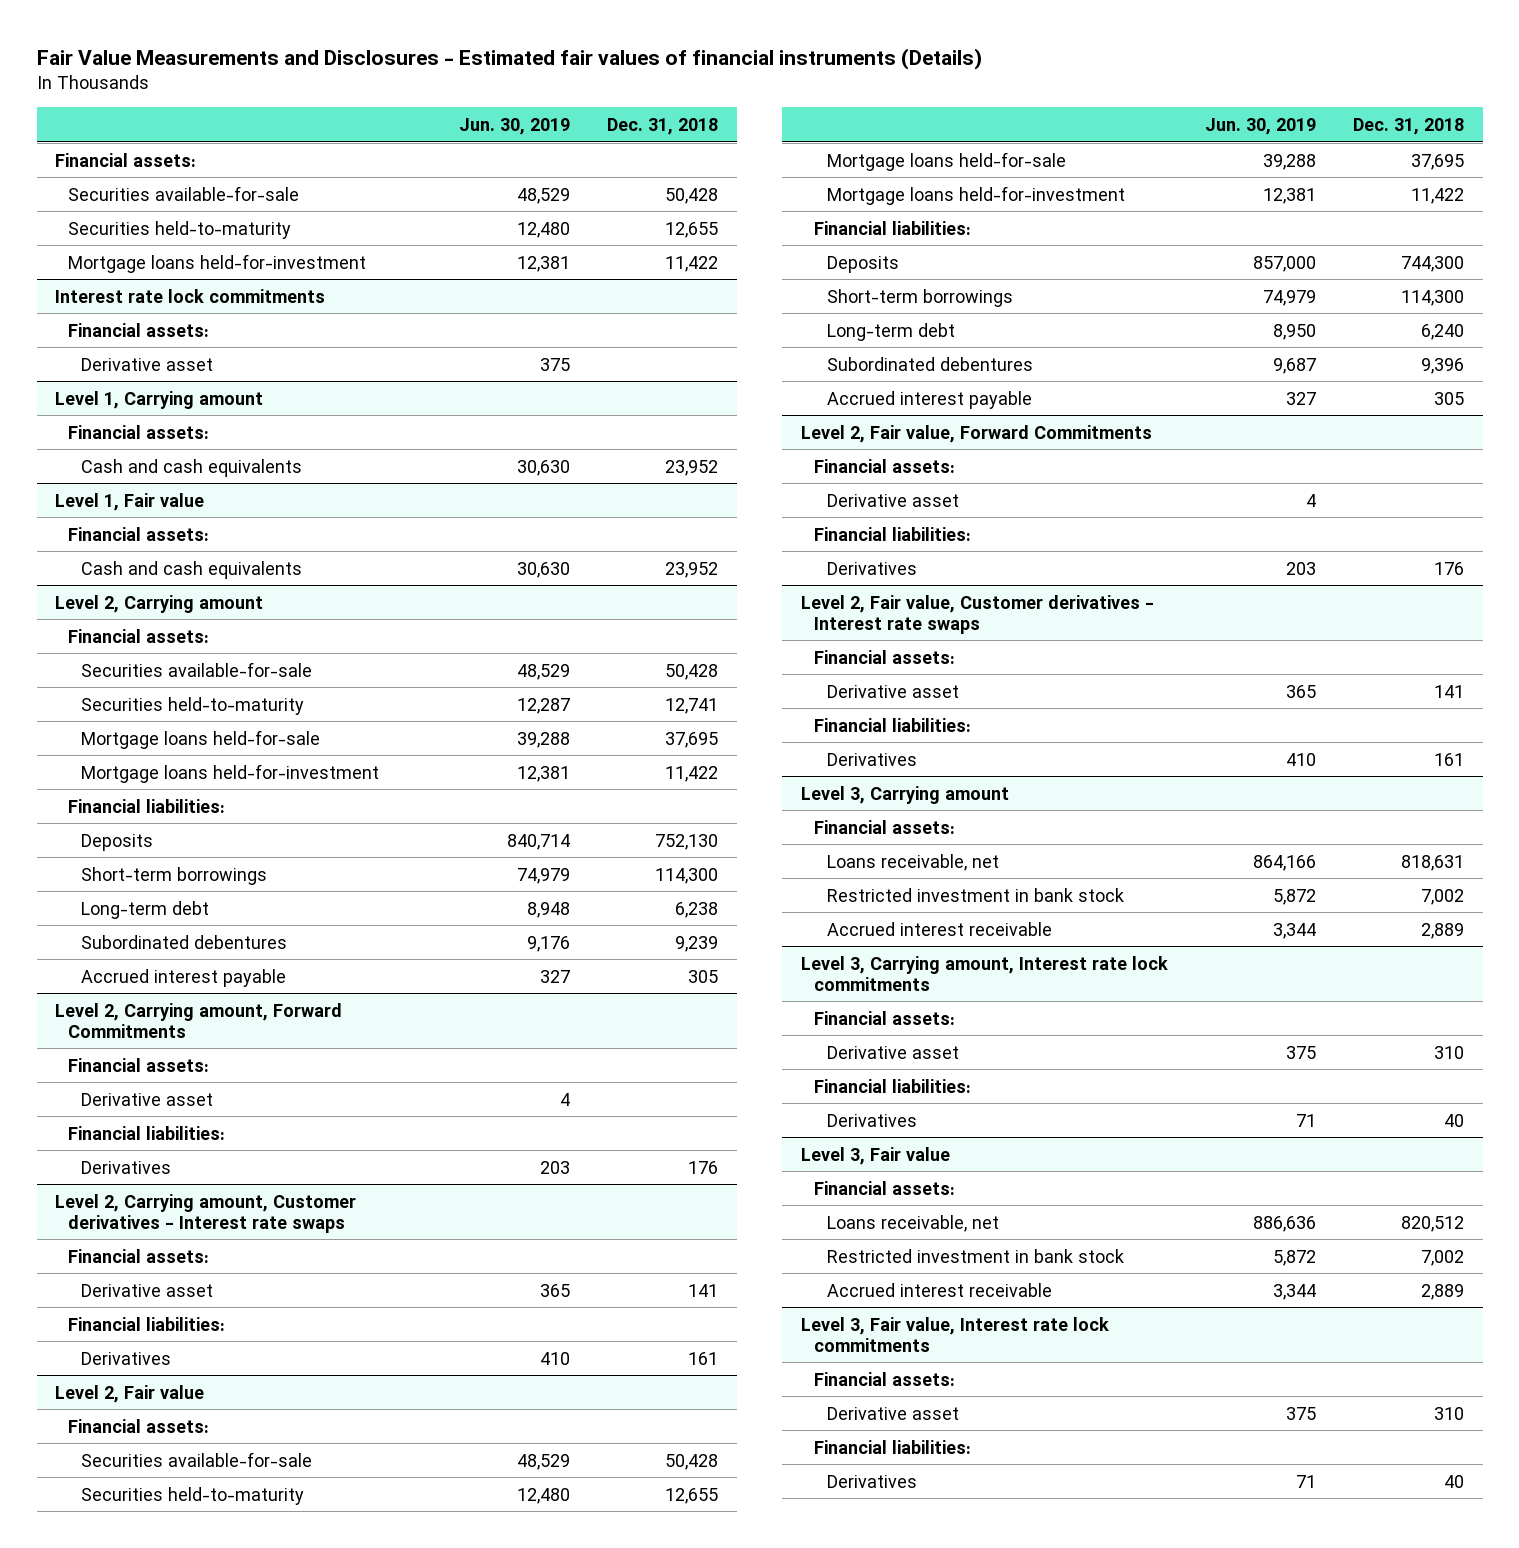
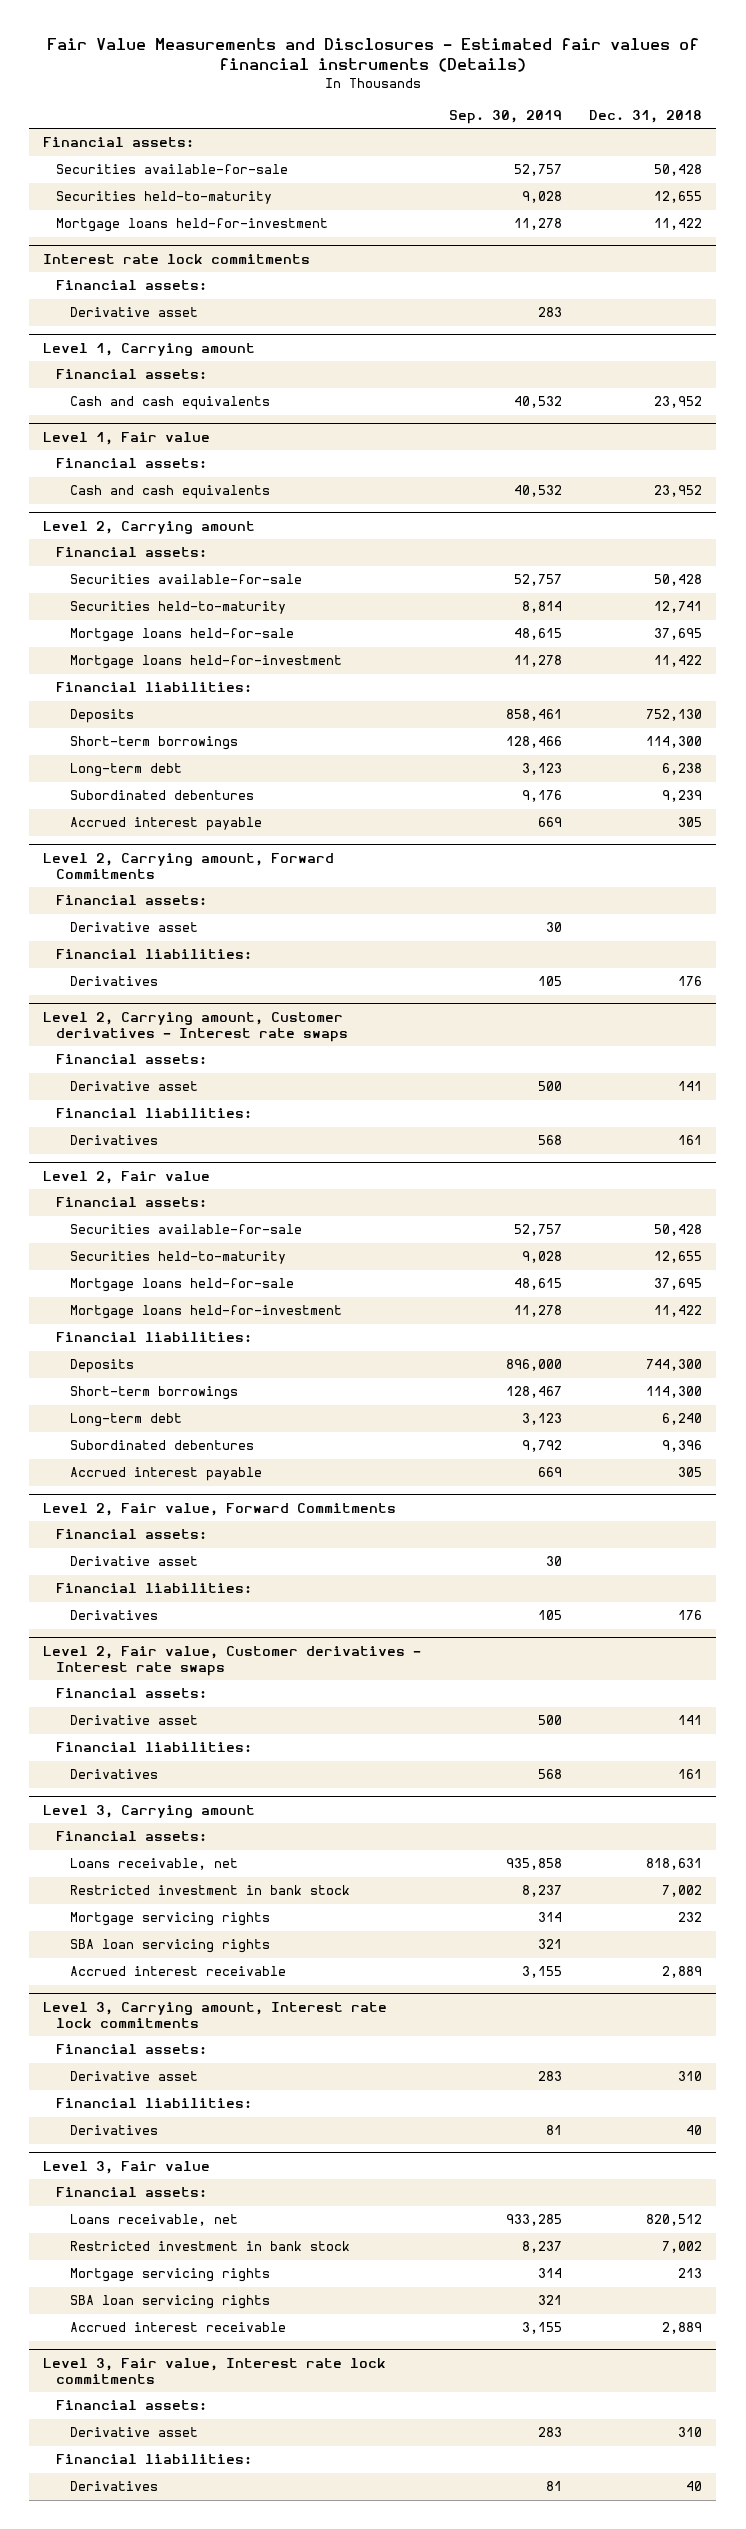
- | Jun. 30, 2019 | Dec. 31, 2018
+ | Sep. 30, 2019 | Dec. 31, 2018
@ Level 3, Carrying amount
+ Mortgage servicing rights | 314 | 232
+ SBA loan servicing rights | 321 |
@ Level 3, Fair value
+ Mortgage servicing rights | 314 | 213
+ SBA loan servicing rights | 321 |

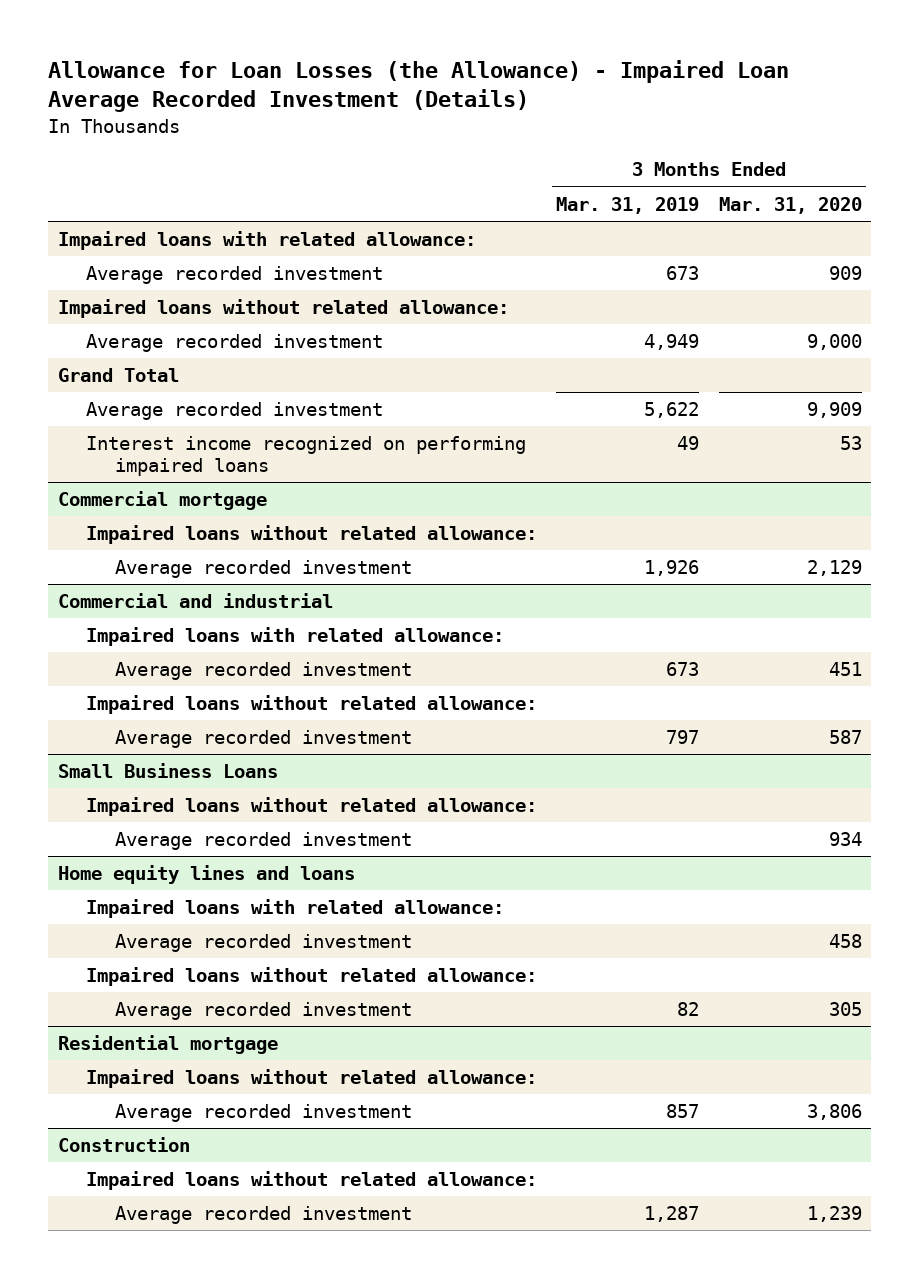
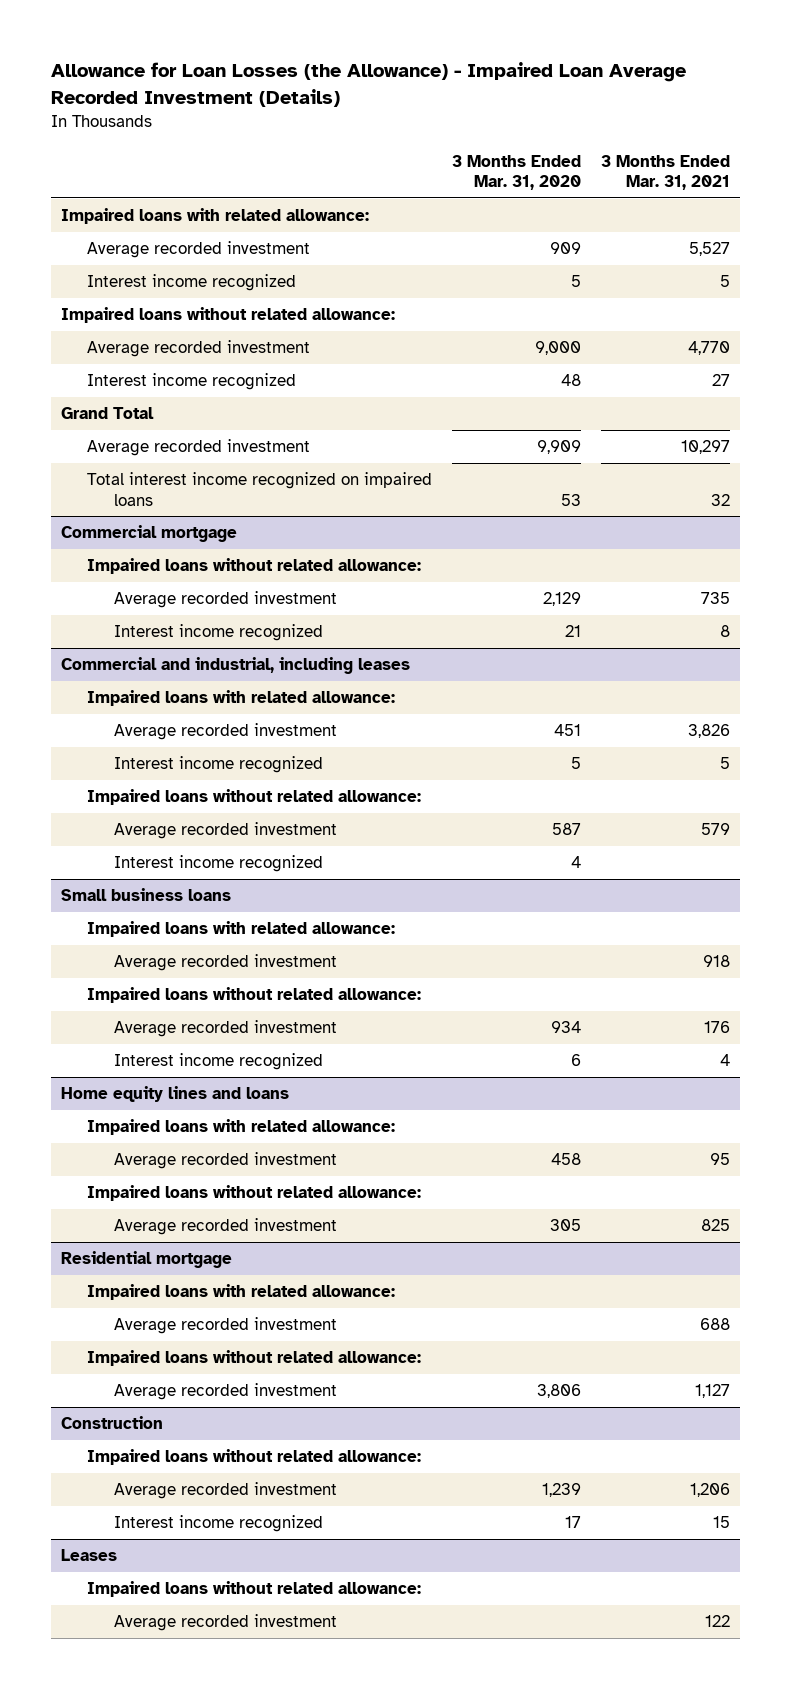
- | 3 Months Ended Mar. 31, 2019 | 3 Months Ended Mar. 31, 2020
+ | 3 Months Ended Mar. 31, 2020 | 3 Months Ended Mar. 31, 2021
+ Interest income recognized | 5 | 5
+ Interest income recognized | 48 | 27
- Interest income recognized on performing impaired loans | 49 | 53
+ Total interest income recognized on impaired loans | 53 | 32
- Commercial and industrial
@ Commercial mortgage
+ Interest income recognized | 21 | 8
+ Commercial and industrial, including leases
+ Interest income recognized | 5 | 5
- Small Business Loans
+ Interest income recognized | 4 |
+ Small business loans
+ Impaired loans with related allowance:
+ Average recorded investment | | 918
+ Interest income recognized | 6 | 4
@ Residential mortgage
+ Impaired loans with related allowance:
+ Average recorded investment | | 688
@ Construction
+ Interest income recognized | 17 | 15
+ Leases
+ Impaired loans without related allowance:
+ Average recorded investment | | 122

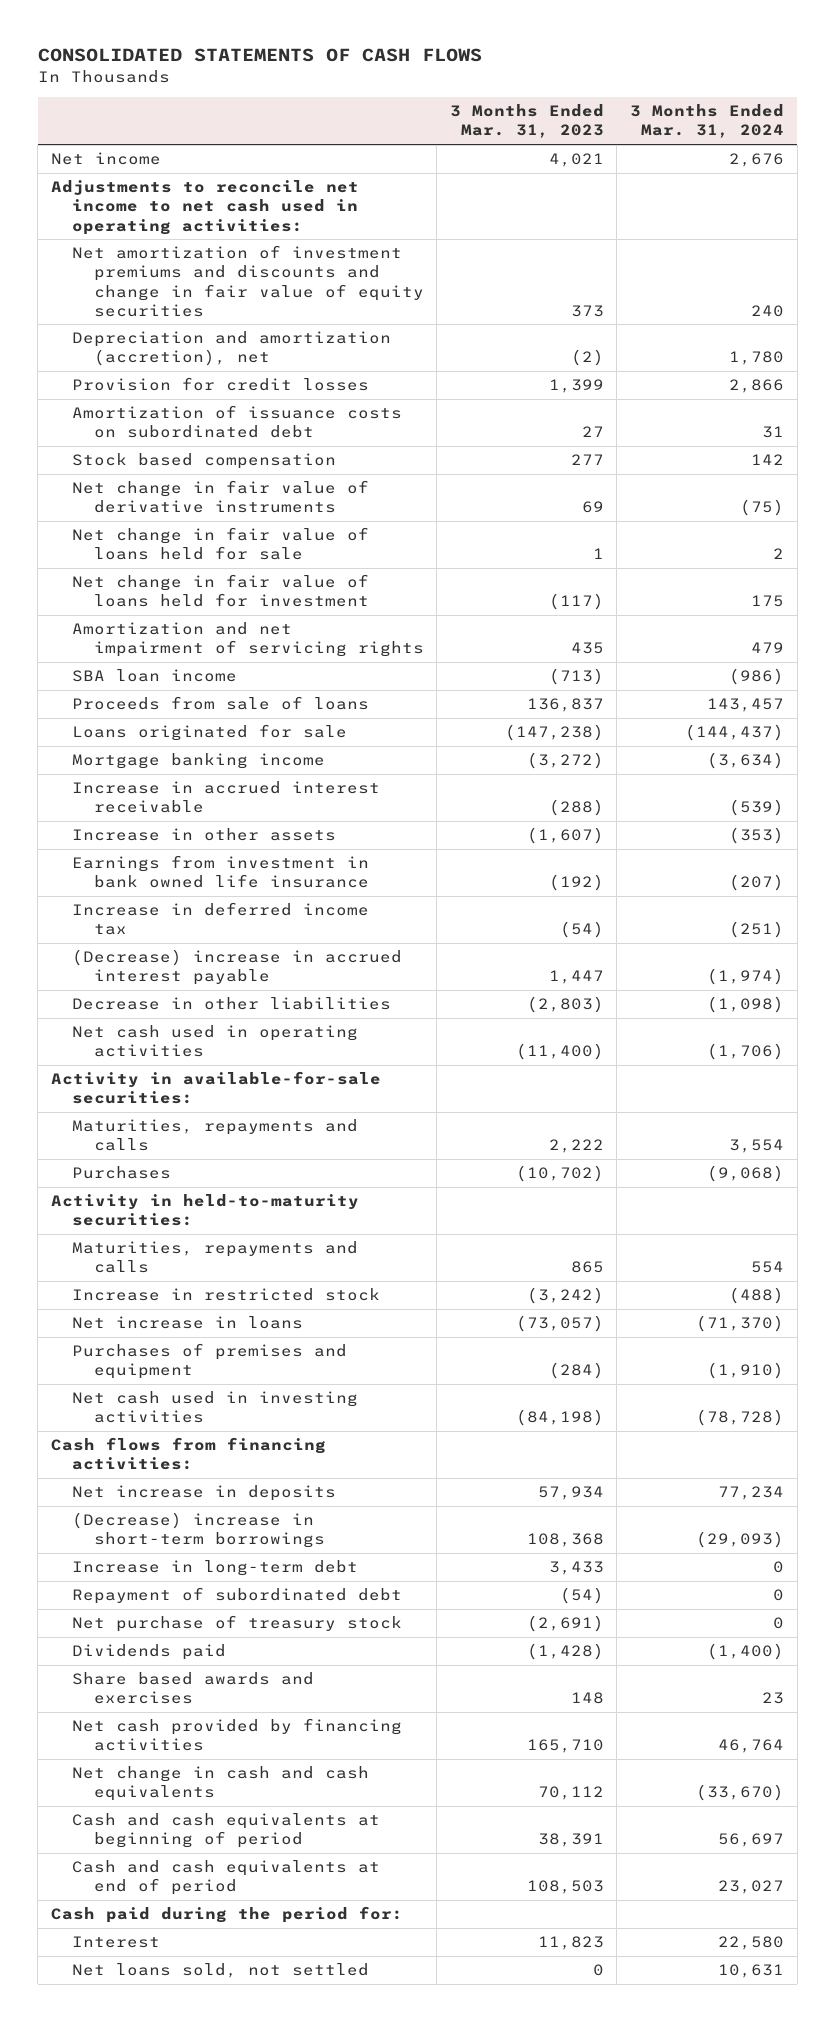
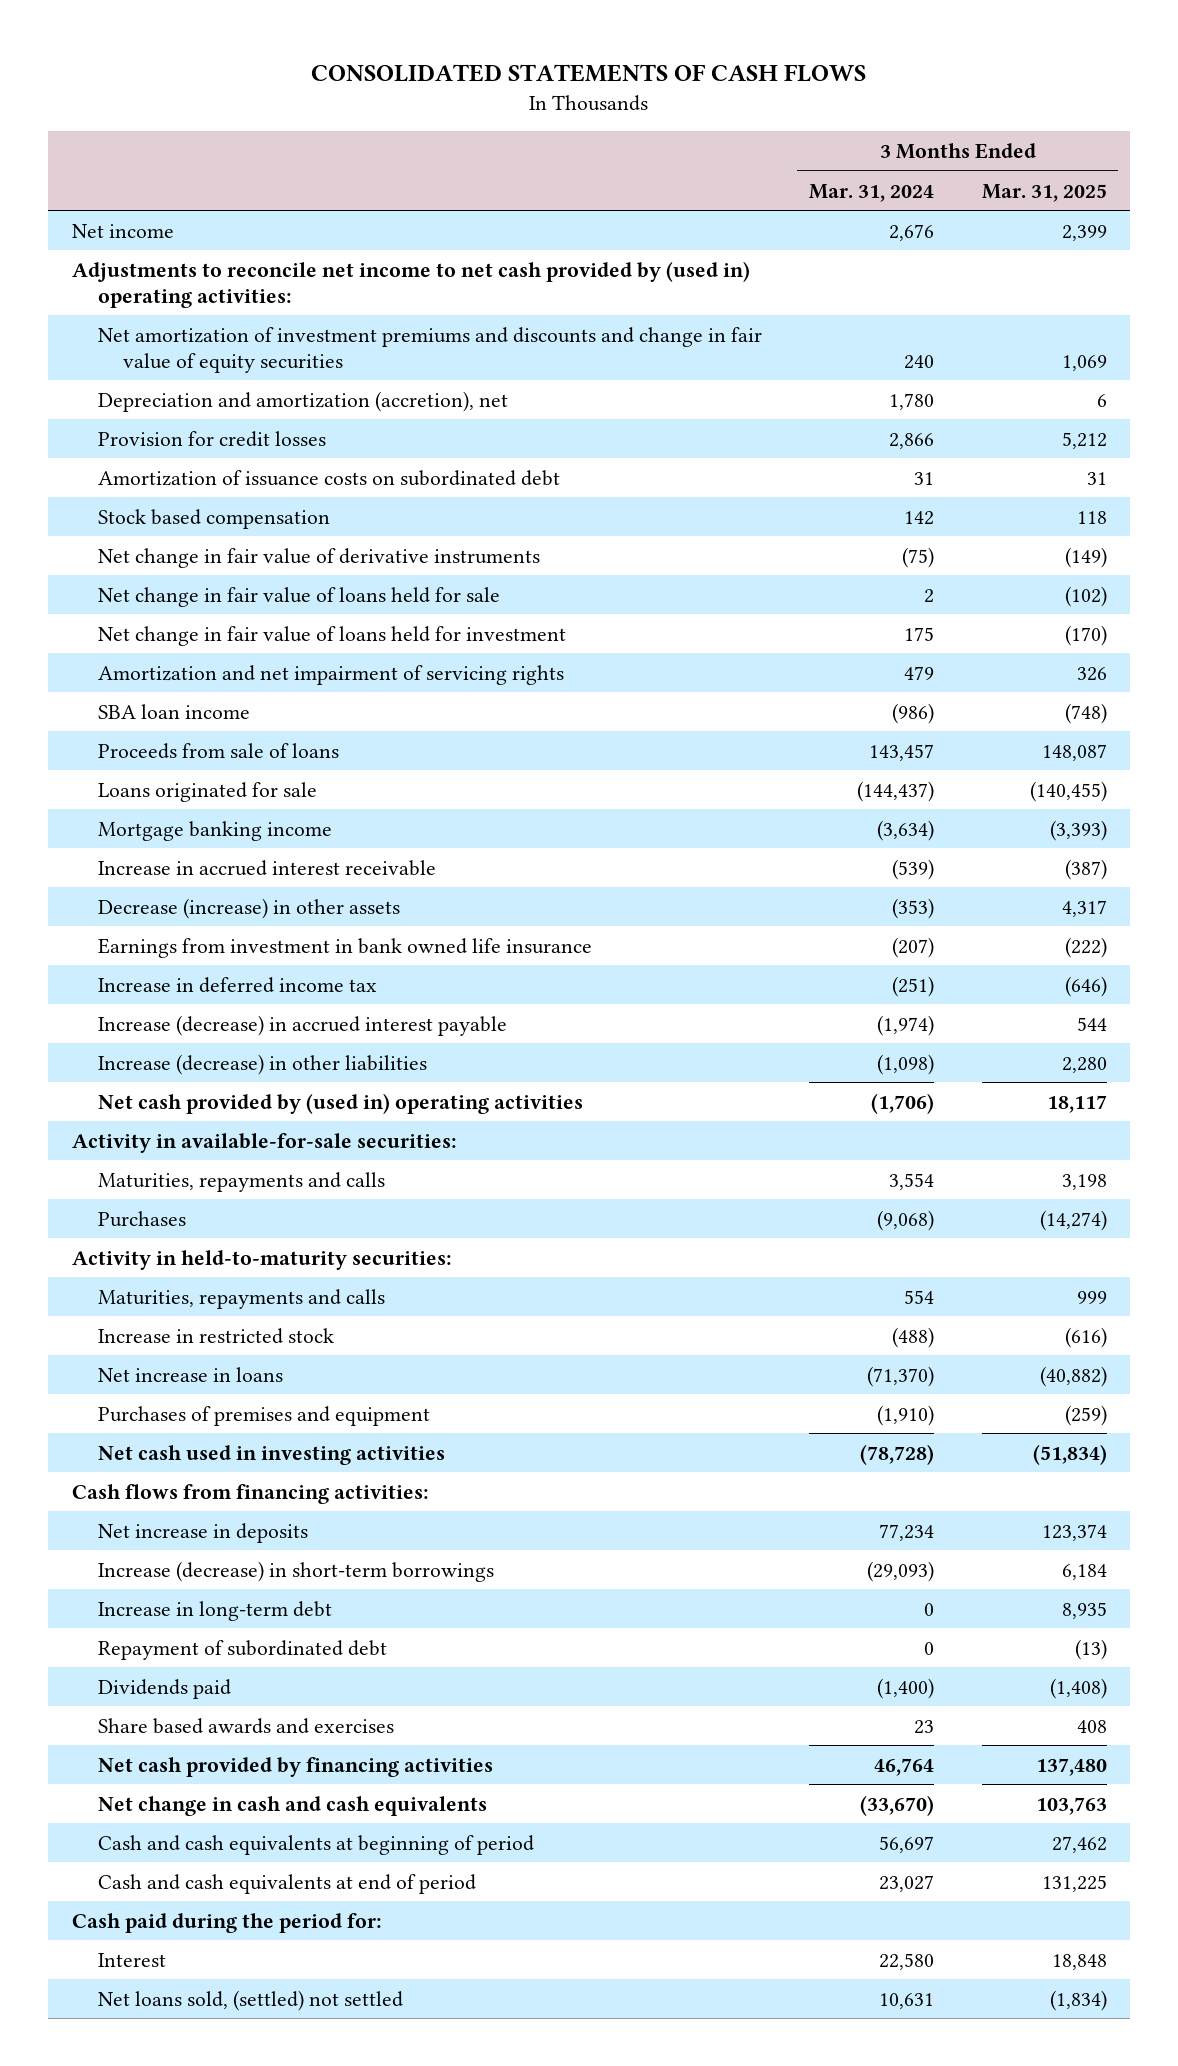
- | 3 Months Ended Mar. 31, 2023 | 3 Months Ended Mar. 31, 2024
+ | 3 Months Ended Mar. 31, 2024 | 3 Months Ended Mar. 31, 2025
- Adjustments to reconcile net income to net cash used in operating activities:
+ Adjustments to reconcile net income to net cash provided by (used in) operating activities:
- Increase in other assets | (1,607) | (353)
+ Decrease (increase) in other assets | (353) | 4,317
- (Decrease) increase in accrued interest payable | 1,447 | (1,974)
- Decrease in other liabilities | (2,803) | (1,098)
- Net cash used in operating activities | (11,400) | (1,706)
+ Increase (decrease) in accrued interest payable | (1,974) | 544
+ Increase (decrease) in other liabilities | (1,098) | 2,280
+ Net cash provided by (used in) operating activities | (1,706) | 18,117
- (Decrease) increase in short-term borrowings | 108,368 | (29,093)
+ Increase (decrease) in short-term borrowings | (29,093) | 6,184
- Net purchase of treasury stock | (2,691) | 0
- Net loans sold, not settled | 0 | 10,631
+ Net loans sold, (settled) not settled | 10,631 | (1,834)

